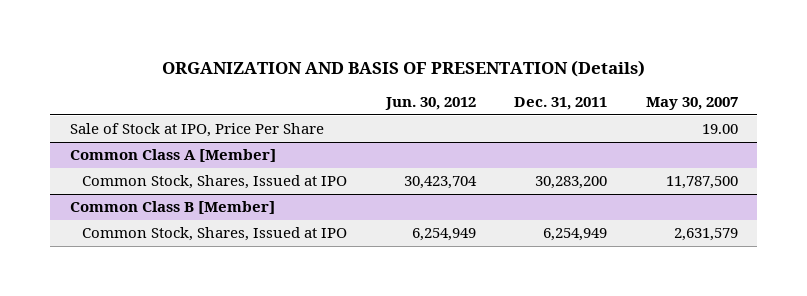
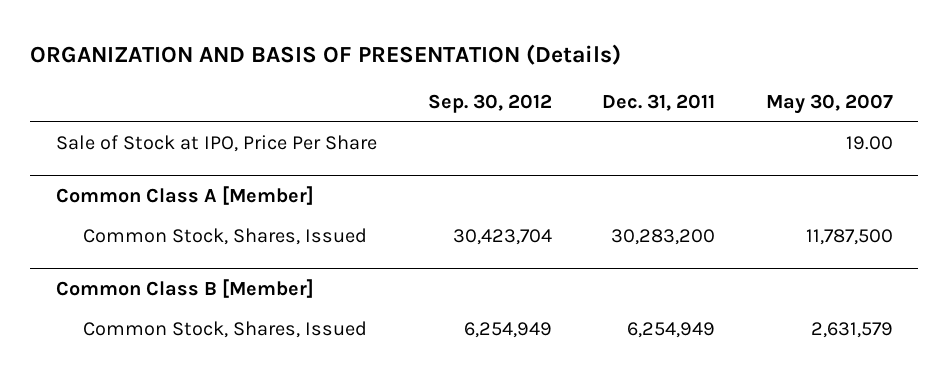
- | Jun. 30, 2012 | Dec. 31, 2011 | May 30, 2007
+ | Sep. 30, 2012 | Dec. 31, 2011 | May 30, 2007
@ Common Class A [Member]
- Common Stock, Shares, Issued at IPO | 30,423,704 | 30,283,200 | 11,787,500
+ Common Stock, Shares, Issued | 30,423,704 | 30,283,200 | 11,787,500
@ Common Class B [Member]
- Common Stock, Shares, Issued at IPO | 6,254,949 | 6,254,949 | 2,631,579
+ Common Stock, Shares, Issued | 6,254,949 | 6,254,949 | 2,631,579

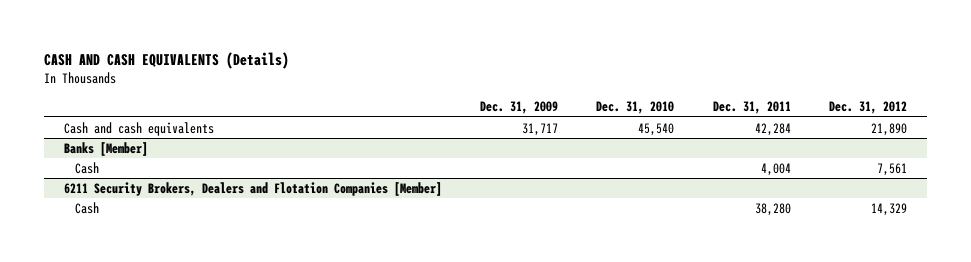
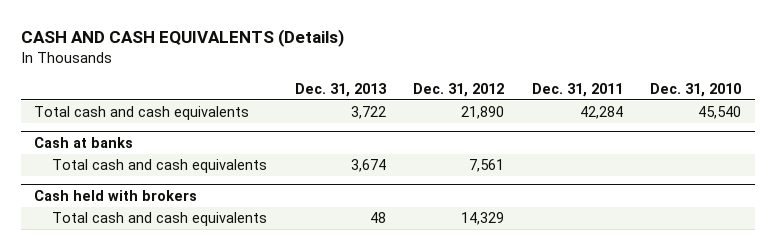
- | Dec. 31, 2009 | Dec. 31, 2010 | Dec. 31, 2011 | Dec. 31, 2012
+ | Dec. 31, 2013 | Dec. 31, 2012 | Dec. 31, 2011 | Dec. 31, 2010
- Cash and cash equivalents | 31,717 | 45,540 | 42,284 | 21,890
- Banks [Member]
- Cash | | | 4,004 | 7,561
- 6211 Security Brokers, Dealers and Flotation Companies [Member]
- Cash | | | 38,280 | 14,329
+ Total cash and cash equivalents | 3,722 | 21,890 | 42,284 | 45,540
+ Cash at banks
+ Total cash and cash equivalents | 3,674 | 7,561 | |
+ Cash held with brokers
+ Total cash and cash equivalents | 48 | 14,329 | |

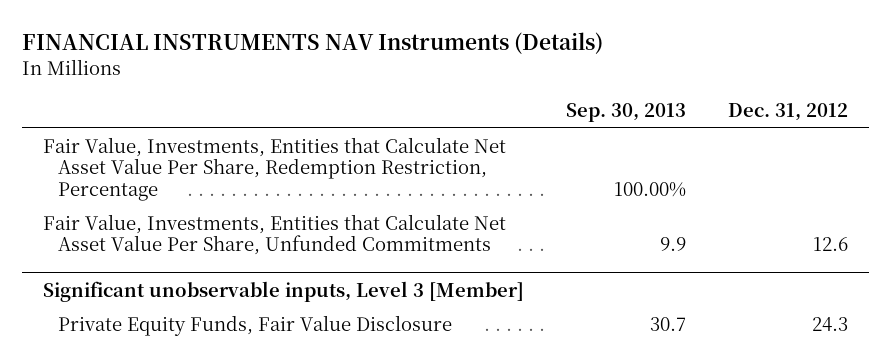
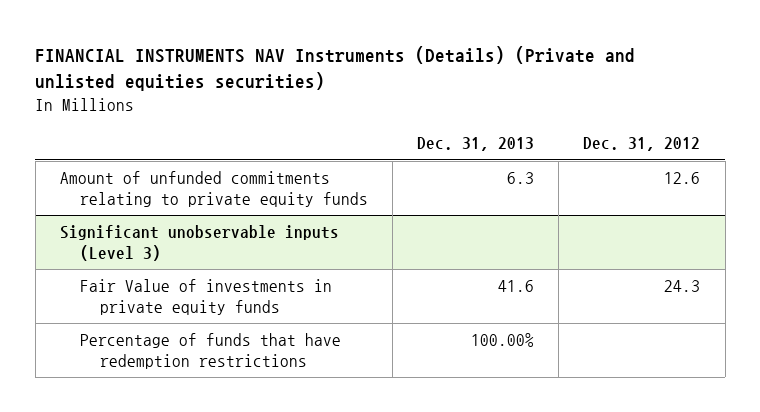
- FINANCIAL INSTRUMENTS NAV Instruments (Details)
+ FINANCIAL INSTRUMENTS NAV Instruments (Details) (Private and unlisted equities securities)
- | Sep. 30, 2013 | Dec. 31, 2012
+ | Dec. 31, 2013 | Dec. 31, 2012
- Fair Value, Investments, Entities that Calculate Net Asset Value Per Share, Redemption Restriction, Percentage | 100.00% |
- Fair Value, Investments, Entities that Calculate Net Asset Value Per Share, Unfunded Commitments | 9.9 | 12.6
- Significant unobservable inputs, Level 3 [Member]
- Private Equity Funds, Fair Value Disclosure | 30.7 | 24.3
+ Amount of unfunded commitments relating to private equity funds | 6.3 | 12.6
+ Significant unobservable inputs (Level 3)
+ Fair Value of investments in private equity funds | 41.6 | 24.3
+ Percentage of funds that have redemption restrictions | 100.00% |

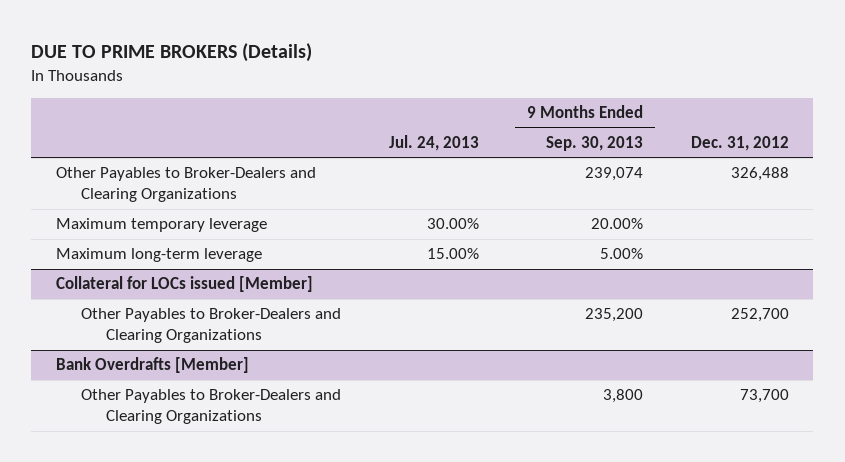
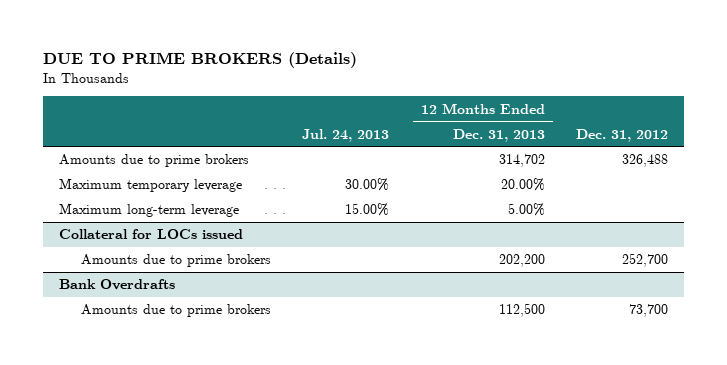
- | Jul. 24, 2013 | 9 Months Ended Sep. 30, 2013 | Dec. 31, 2012
+ | Jul. 24, 2013 | 12 Months Ended Dec. 31, 2013 | Dec. 31, 2012
- Other Payables to Broker-Dealers and Clearing Organizations | | 239,074 | 326,488
+ Amounts due to prime brokers | | 314,702 | 326,488
- Collateral for LOCs issued [Member]
- Other Payables to Broker-Dealers and Clearing Organizations | | 235,200 | 252,700
- Bank Overdrafts [Member]
- Other Payables to Broker-Dealers and Clearing Organizations | | 3,800 | 73,700
+ Collateral for LOCs issued
+ Amounts due to prime brokers | | 202,200 | 252,700
+ Bank Overdrafts
+ Amounts due to prime brokers | | 112,500 | 73,700

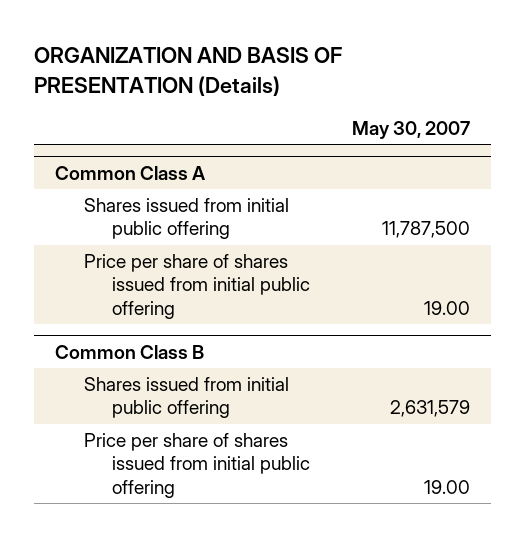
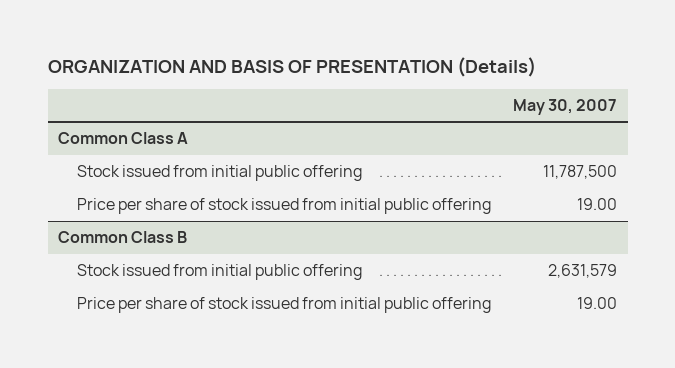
@ Common Class A
- Shares issued from initial public offering | 11,787,500
- Price per share of shares issued from initial public offering | 19.00
+ Stock issued from initial public offering | 11,787,500
+ Price per share of stock issued from initial public offering | 19.00
@ Common Class B
- Shares issued from initial public offering | 2,631,579
- Price per share of shares issued from initial public offering | 19.00
+ Stock issued from initial public offering | 2,631,579
+ Price per share of stock issued from initial public offering | 19.00

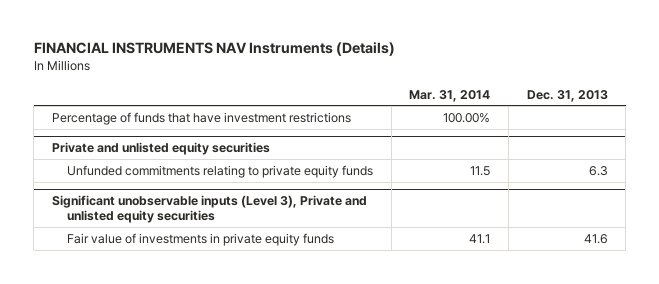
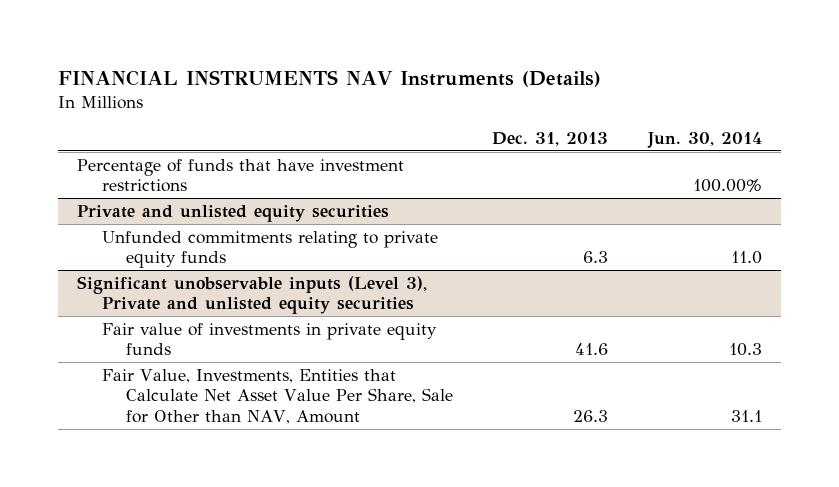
- | Mar. 31, 2014 | Dec. 31, 2013
+ | Dec. 31, 2013 | Jun. 30, 2014
@ Significant unobservable inputs (Level 3), Private and unlisted equity securities
+ Fair Value, Investments, Entities that Calculate Net Asset Value Per Share, Sale for Other than NAV, Amount | 26.3 | 31.1

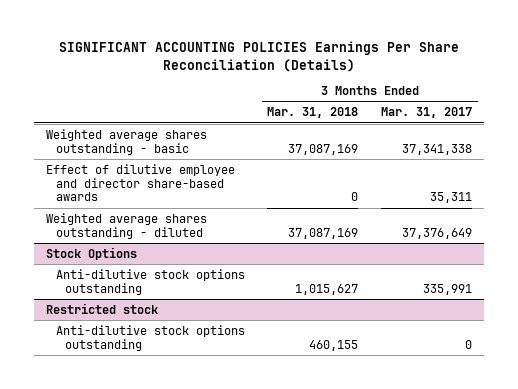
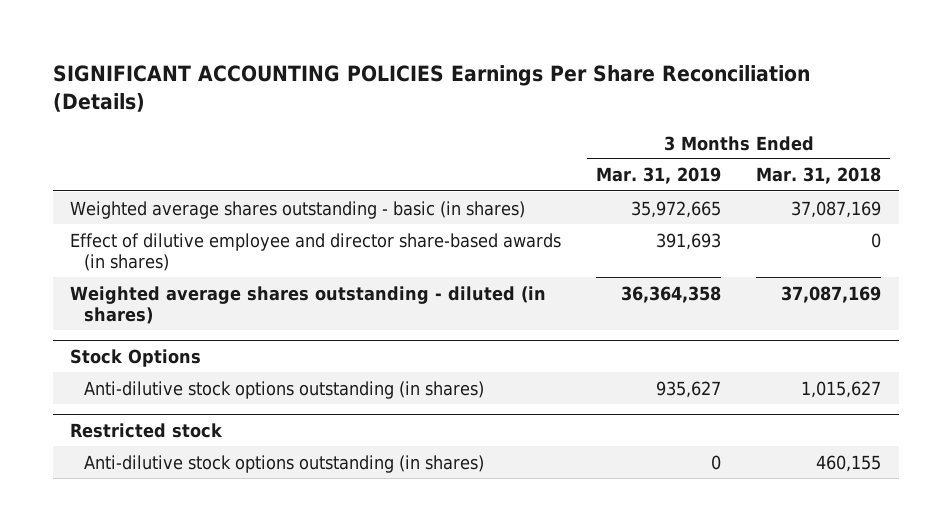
- | 3 Months Ended Mar. 31, 2018 | 3 Months Ended Mar. 31, 2017
+ | 3 Months Ended Mar. 31, 2019 | 3 Months Ended Mar. 31, 2018
- Weighted average shares outstanding - basic | 37,087,169 | 37,341,338
- Effect of dilutive employee and director share-based awards | 0 | 35,311
- Weighted average shares outstanding - diluted | 37,087,169 | 37,376,649
+ Weighted average shares outstanding - basic (in shares) | 35,972,665 | 37,087,169
+ Effect of dilutive employee and director share-based awards (in shares) | 391,693 | 0
+ Weighted average shares outstanding - diluted (in shares) | 36,364,358 | 37,087,169
@ Stock Options
- Anti-dilutive stock options outstanding | 1,015,627 | 335,991
+ Anti-dilutive stock options outstanding (in shares) | 935,627 | 1,015,627
@ Restricted stock
- Anti-dilutive stock options outstanding | 460,155 | 0
+ Anti-dilutive stock options outstanding (in shares) | 0 | 460,155

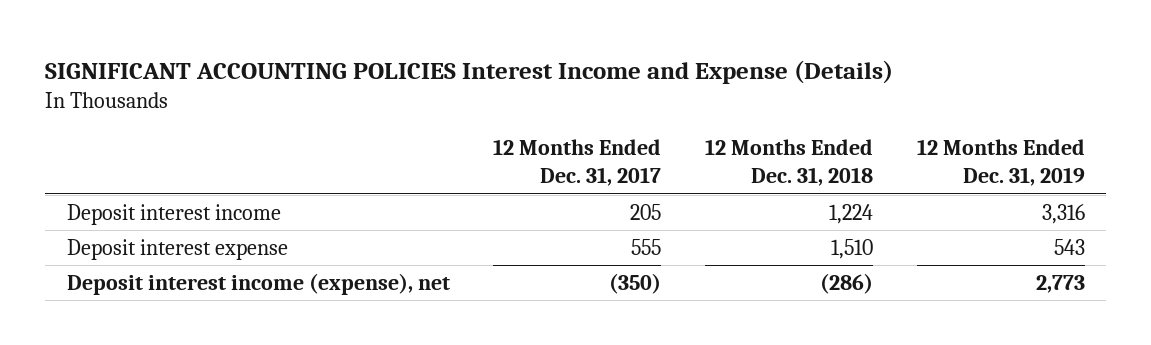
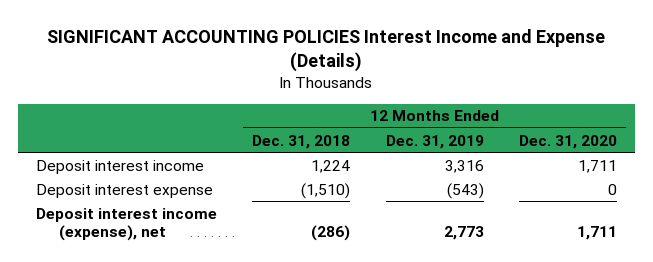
- | 12 Months Ended Dec. 31, 2017 | 12 Months Ended Dec. 31, 2018 | 12 Months Ended Dec. 31, 2019
+ | 12 Months Ended Dec. 31, 2018 | 12 Months Ended Dec. 31, 2019 | 12 Months Ended Dec. 31, 2020
- Deposit interest expense | 555 | 1,510 | 543
+ Deposit interest expense | (1,510) | (543) | 0

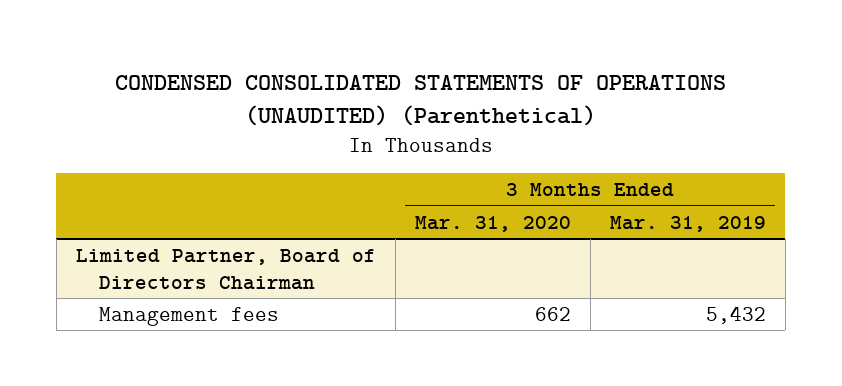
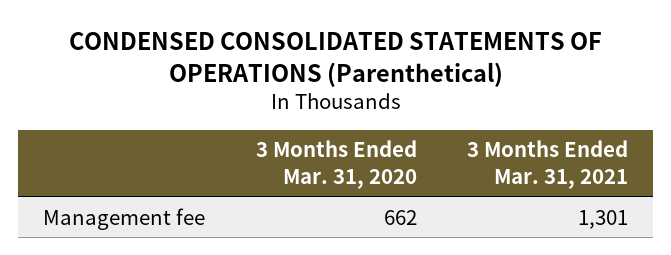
- CONDENSED CONSOLIDATED STATEMENTS OF OPERATIONS (UNAUDITED) (Parenthetical)
+ CONDENSED CONSOLIDATED STATEMENTS OF OPERATIONS (Parenthetical)
- | 3 Months Ended Mar. 31, 2020 | 3 Months Ended Mar. 31, 2019
+ | 3 Months Ended Mar. 31, 2020 | 3 Months Ended Mar. 31, 2021
- Limited Partner, Board of Directors Chairman
- Management fees | 662 | 5,432
+ Management fee | 662 | 1,301

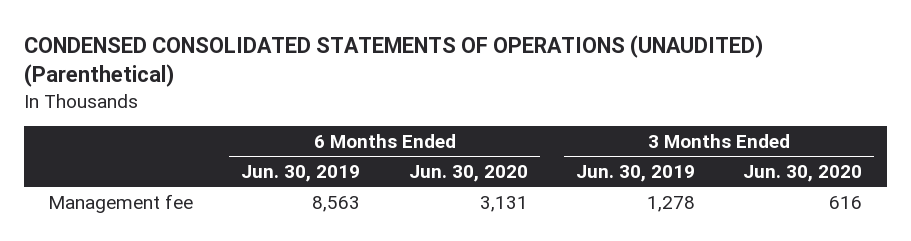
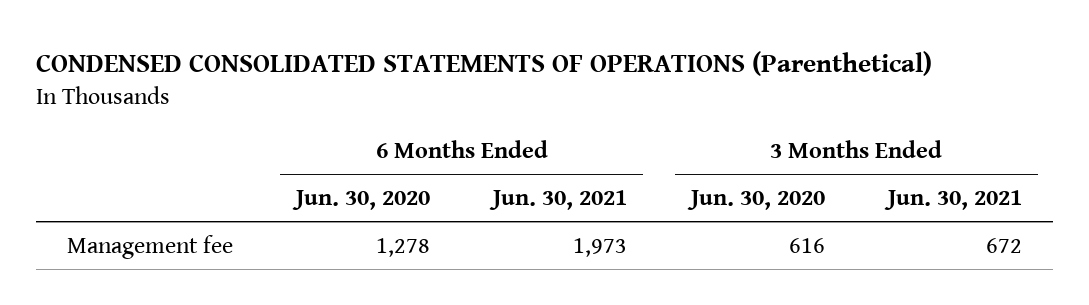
- CONDENSED CONSOLIDATED STATEMENTS OF OPERATIONS (UNAUDITED) (Parenthetical)
+ CONDENSED CONSOLIDATED STATEMENTS OF OPERATIONS (Parenthetical)
- | 6 Months Ended Jun. 30, 2019 | 6 Months Ended Jun. 30, 2020 | 3 Months Ended Jun. 30, 2019 | 3 Months Ended Jun. 30, 2020
+ | 6 Months Ended Jun. 30, 2020 | 6 Months Ended Jun. 30, 2021 | 3 Months Ended Jun. 30, 2020 | 3 Months Ended Jun. 30, 2021
- Management fee | 8,563 | 3,131 | 1,278 | 616
+ Management fee | 1,278 | 1,973 | 616 | 672

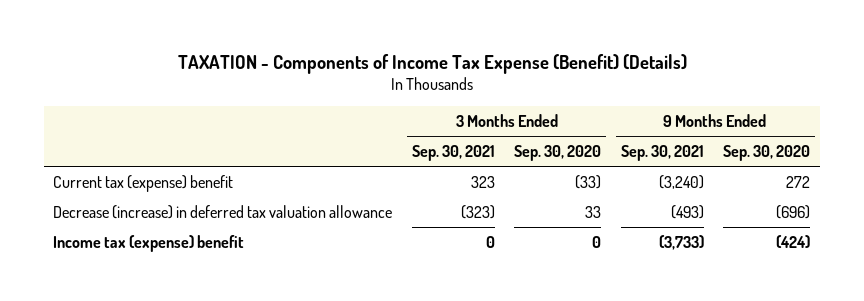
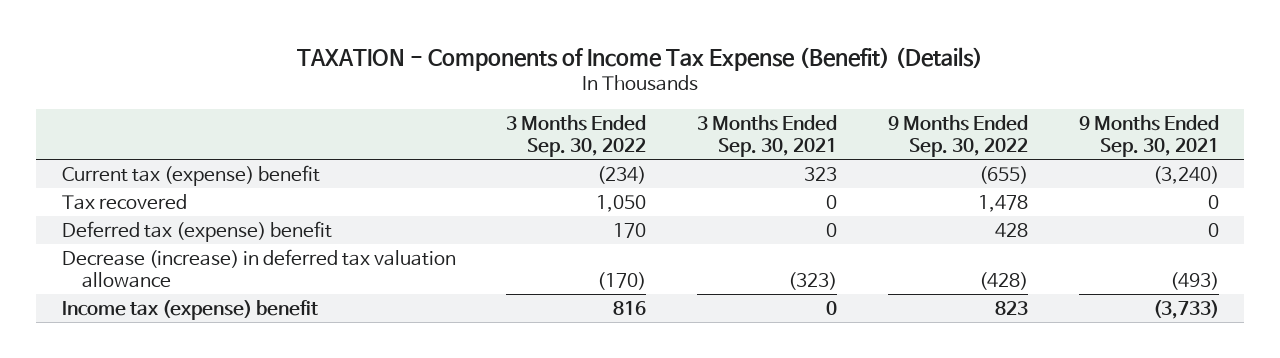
- | 3 Months Ended Sep. 30, 2021 | 3 Months Ended Sep. 30, 2020 | 9 Months Ended Sep. 30, 2021 | 9 Months Ended Sep. 30, 2020
+ | 3 Months Ended Sep. 30, 2022 | 3 Months Ended Sep. 30, 2021 | 9 Months Ended Sep. 30, 2022 | 9 Months Ended Sep. 30, 2021
+ Tax recovered | 1,050 | 0 | 1,478 | 0
+ Deferred tax (expense) benefit | 170 | 0 | 428 | 0

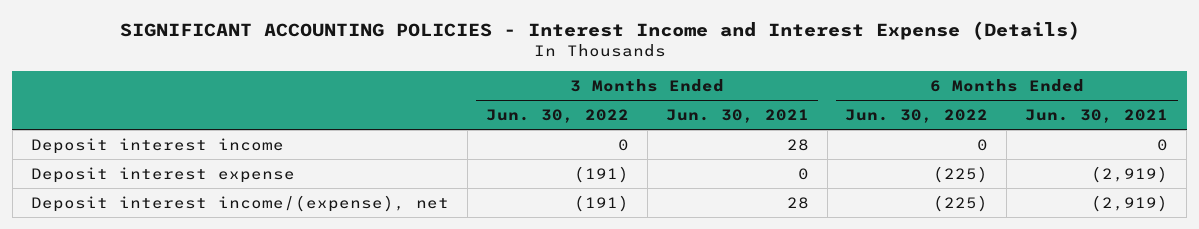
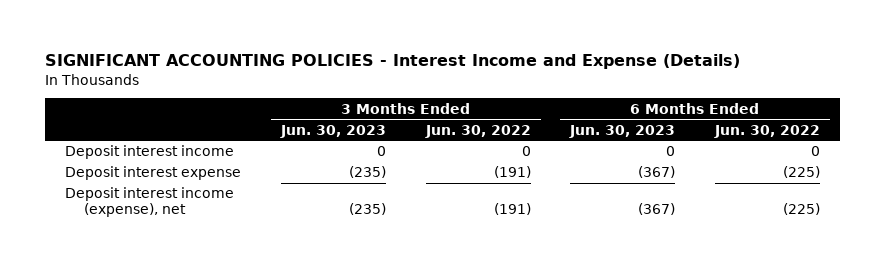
- SIGNIFICANT ACCOUNTING POLICIES - Interest Income and Interest Expense (Details)
+ SIGNIFICANT ACCOUNTING POLICIES - Interest Income and Expense (Details)
- | 3 Months Ended Jun. 30, 2022 | 3 Months Ended Jun. 30, 2021 | 6 Months Ended Jun. 30, 2022 | 6 Months Ended Jun. 30, 2021
+ | 3 Months Ended Jun. 30, 2023 | 3 Months Ended Jun. 30, 2022 | 6 Months Ended Jun. 30, 2023 | 6 Months Ended Jun. 30, 2022
- Deposit interest income/(expense), net | (191) | 28 | (225) | (2,919)
+ Deposit interest income (expense), net | (235) | (191) | (367) | (225)

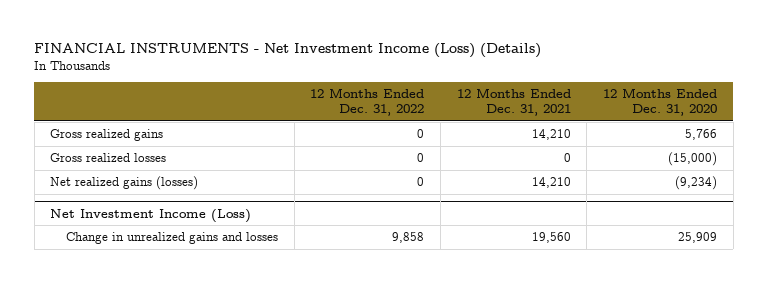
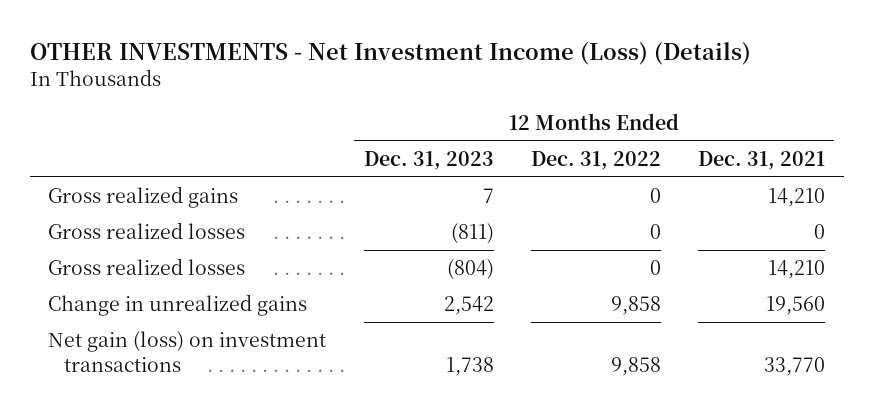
- FINANCIAL INSTRUMENTS - Net Investment Income (Loss) (Details)
+ OTHER INVESTMENTS - Net Investment Income (Loss) (Details)
- | 12 Months Ended Dec. 31, 2022 | 12 Months Ended Dec. 31, 2021 | 12 Months Ended Dec. 31, 2020
+ | 12 Months Ended Dec. 31, 2023 | 12 Months Ended Dec. 31, 2022 | 12 Months Ended Dec. 31, 2021
- Net realized gains (losses) | 0 | 14,210 | (9,234)
- Net Investment Income (Loss)
- Change in unrealized gains and losses | 9,858 | 19,560 | 25,909
+ Gross realized losses | (804) | 0 | 14,210
+ Change in unrealized gains | 2,542 | 9,858 | 19,560
+ Net gain (loss) on investment transactions | 1,738 | 9,858 | 33,770

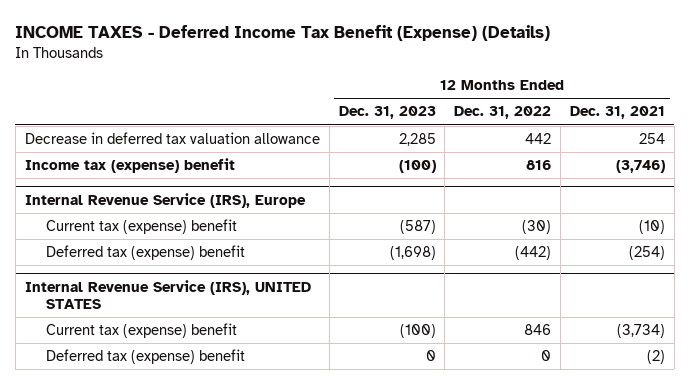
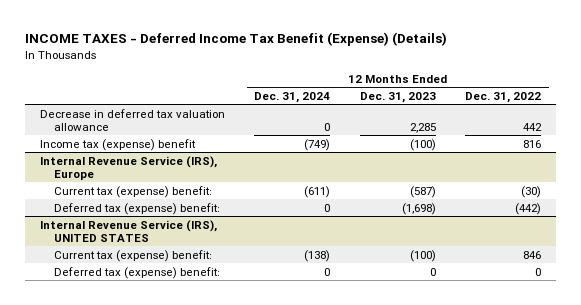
- | 12 Months Ended Dec. 31, 2023 | 12 Months Ended Dec. 31, 2022 | 12 Months Ended Dec. 31, 2021
+ | 12 Months Ended Dec. 31, 2024 | 12 Months Ended Dec. 31, 2023 | 12 Months Ended Dec. 31, 2022
@ Internal Revenue Service (IRS), Europe
- Current tax (expense) benefit | (587) | (30) | (10)
- Deferred tax (expense) benefit | (1,698) | (442) | (254)
+ Current tax (expense) benefit: | (611) | (587) | (30)
+ Deferred tax (expense) benefit: | 0 | (1,698) | (442)
@ Internal Revenue Service (IRS), UNITED STATES
- Current tax (expense) benefit | (100) | 846 | (3,734)
- Deferred tax (expense) benefit | 0 | 0 | (2)
+ Current tax (expense) benefit: | (138) | (100) | 846
+ Deferred tax (expense) benefit: | 0 | 0 | 0

